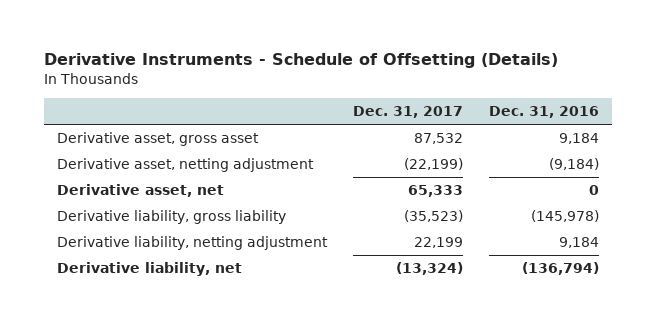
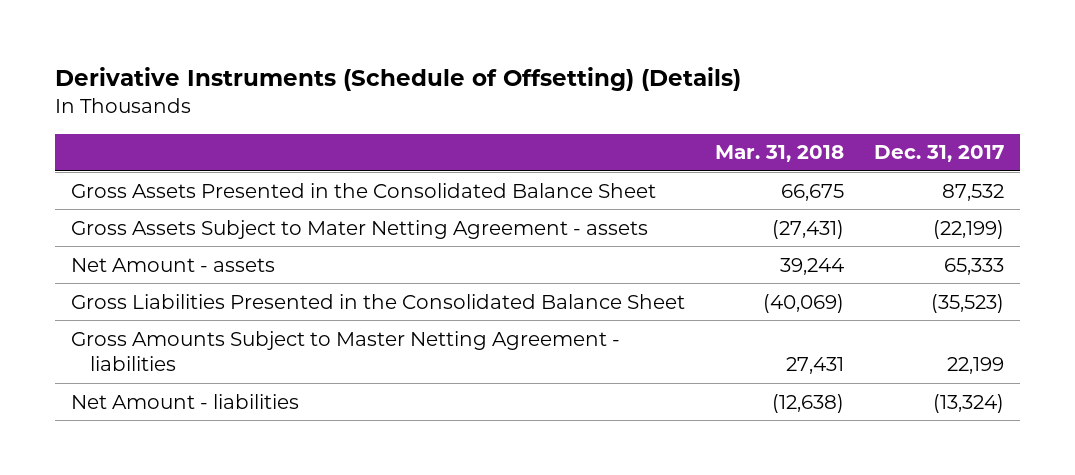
- Derivative Instruments - Schedule of Offsetting (Details)
+ Derivative Instruments (Schedule of Offsetting) (Details)
- | Dec. 31, 2017 | Dec. 31, 2016
+ | Mar. 31, 2018 | Dec. 31, 2017
- Derivative asset, gross asset | 87,532 | 9,184
- Derivative asset, netting adjustment | (22,199) | (9,184)
- Derivative asset, net | 65,333 | 0
- Derivative liability, gross liability | (35,523) | (145,978)
- Derivative liability, netting adjustment | 22,199 | 9,184
- Derivative liability, net | (13,324) | (136,794)
+ Gross Assets Presented in the Consolidated Balance Sheet | 66,675 | 87,532
+ Gross Assets Subject to Mater Netting Agreement - assets | (27,431) | (22,199)
+ Net Amount - assets | 39,244 | 65,333
+ Gross Liabilities Presented in the Consolidated Balance Sheet | (40,069) | (35,523)
+ Gross Amounts Subject to Master Netting Agreement - liabilities | 27,431 | 22,199
+ Net Amount - liabilities | (12,638) | (13,324)

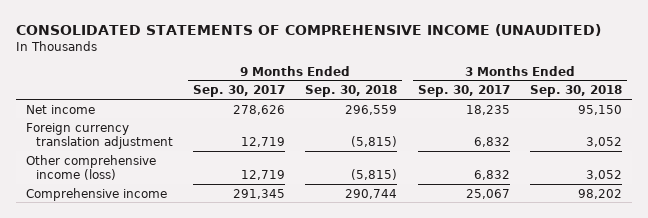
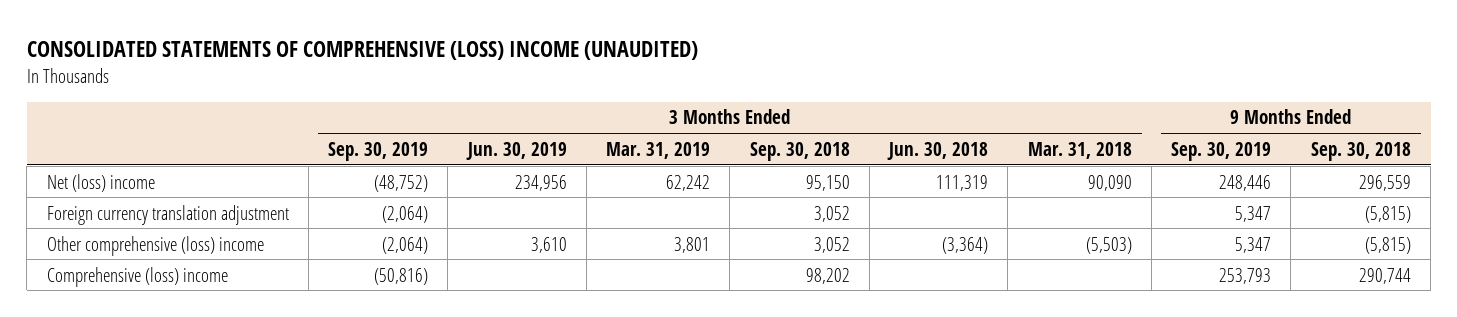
- CONSOLIDATED STATEMENTS OF COMPREHENSIVE INCOME (UNAUDITED)
+ CONSOLIDATED STATEMENTS OF COMPREHENSIVE (LOSS) INCOME (UNAUDITED)
- | 9 Months Ended Sep. 30, 2017 | 9 Months Ended Sep. 30, 2018 | 3 Months Ended Sep. 30, 2017 | 3 Months Ended Sep. 30, 2018
+ | 3 Months Ended Sep. 30, 2019 | 3 Months Ended Jun. 30, 2019 | 3 Months Ended Mar. 31, 2019 | 3 Months Ended Sep. 30, 2018 | 3 Months Ended Jun. 30, 2018 | 3 Months Ended Mar. 31, 2018 | 9 Months Ended Sep. 30, 2019 | 9 Months Ended Sep. 30, 2018
- Net income | 278,626 | 296,559 | 18,235 | 95,150
+ Net (loss) income | (48,752) | 234,956 | 62,242 | 95,150 | 111,319 | 90,090 | 248,446 | 296,559
- Other comprehensive income (loss) | 12,719 | (5,815) | 6,832 | 3,052
- Comprehensive income | 291,345 | 290,744 | 25,067 | 98,202
+ Other comprehensive (loss) income | (2,064) | 3,610 | 3,801 | 3,052 | (3,364) | (5,503) | 5,347 | (5,815)
+ Comprehensive (loss) income | (50,816) | | | 98,202 | | | 253,793 | 290,744

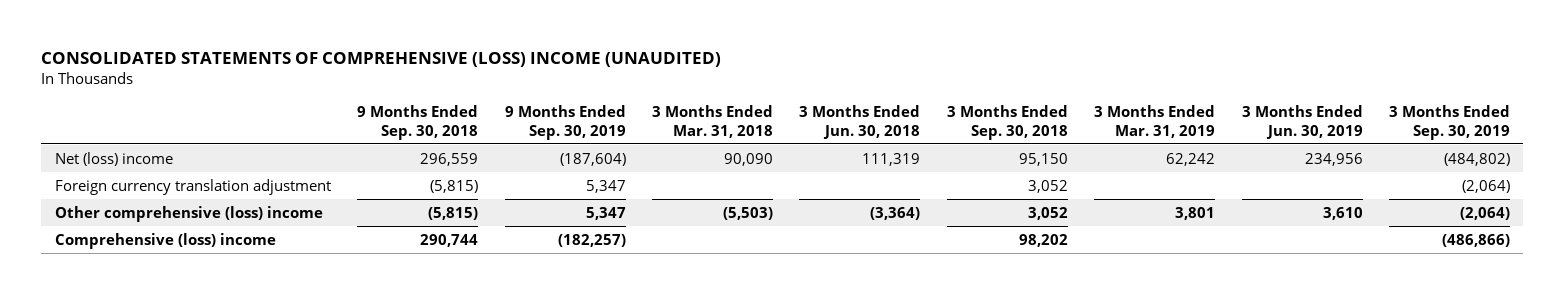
- | 3 Months Ended Sep. 30, 2019 | 3 Months Ended Jun. 30, 2019 | 3 Months Ended Mar. 31, 2019 | 3 Months Ended Sep. 30, 2018 | 3 Months Ended Jun. 30, 2018 | 3 Months Ended Mar. 31, 2018 | 9 Months Ended Sep. 30, 2019 | 9 Months Ended Sep. 30, 2018
+ | 9 Months Ended Sep. 30, 2018 | 9 Months Ended Sep. 30, 2019 | 3 Months Ended Mar. 31, 2018 | 3 Months Ended Jun. 30, 2018 | 3 Months Ended Sep. 30, 2018 | 3 Months Ended Mar. 31, 2019 | 3 Months Ended Jun. 30, 2019 | 3 Months Ended Sep. 30, 2019
- Net (loss) income | (48,752) | 234,956 | 62,242 | 95,150 | 111,319 | 90,090 | 248,446 | 296,559
+ Net (loss) income | 296,559 | (187,604) | 90,090 | 111,319 | 95,150 | 62,242 | 234,956 | (484,802)
- Comprehensive (loss) income | (50,816) | | | 98,202 | | | 253,793 | 290,744
+ Comprehensive (loss) income | 290,744 | (182,257) | | | 98,202 | | | (486,866)

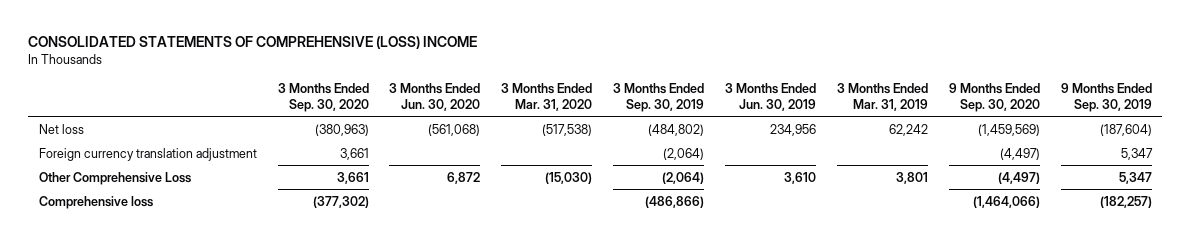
- CONSOLIDATED STATEMENTS OF COMPREHENSIVE (LOSS) INCOME (UNAUDITED)
+ CONSOLIDATED STATEMENTS OF COMPREHENSIVE (LOSS) INCOME
- | 9 Months Ended Sep. 30, 2018 | 9 Months Ended Sep. 30, 2019 | 3 Months Ended Mar. 31, 2018 | 3 Months Ended Jun. 30, 2018 | 3 Months Ended Sep. 30, 2018 | 3 Months Ended Mar. 31, 2019 | 3 Months Ended Jun. 30, 2019 | 3 Months Ended Sep. 30, 2019
+ | 3 Months Ended Sep. 30, 2020 | 3 Months Ended Jun. 30, 2020 | 3 Months Ended Mar. 31, 2020 | 3 Months Ended Sep. 30, 2019 | 3 Months Ended Jun. 30, 2019 | 3 Months Ended Mar. 31, 2019 | 9 Months Ended Sep. 30, 2020 | 9 Months Ended Sep. 30, 2019
- Net (loss) income | 296,559 | (187,604) | 90,090 | 111,319 | 95,150 | 62,242 | 234,956 | (484,802)
+ Net loss | (380,963) | (561,068) | (517,538) | (484,802) | 234,956 | 62,242 | (1,459,569) | (187,604)
- Other comprehensive (loss) income | (5,815) | 5,347 | (5,503) | (3,364) | 3,052 | 3,801 | 3,610 | (2,064)
- Comprehensive (loss) income | 290,744 | (182,257) | | | 98,202 | | | (486,866)
+ Other Comprehensive Loss | 3,661 | 6,872 | (15,030) | (2,064) | 3,610 | 3,801 | (4,497) | 5,347
+ Comprehensive loss | (377,302) | | | (486,866) | | | (1,464,066) | (182,257)

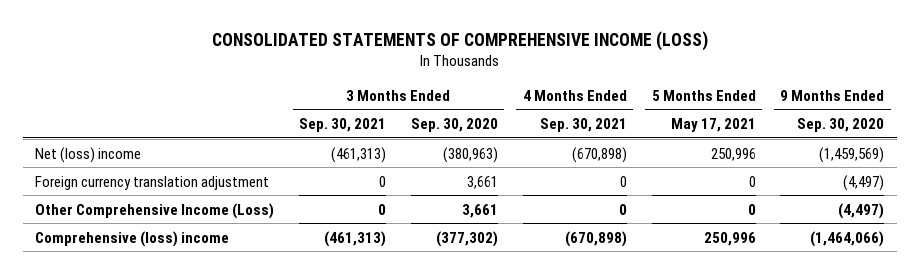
- CONSOLIDATED STATEMENTS OF COMPREHENSIVE (LOSS) INCOME
+ CONSOLIDATED STATEMENTS OF COMPREHENSIVE INCOME (LOSS)
- | 3 Months Ended Sep. 30, 2020 | 3 Months Ended Jun. 30, 2020 | 3 Months Ended Mar. 31, 2020 | 3 Months Ended Sep. 30, 2019 | 3 Months Ended Jun. 30, 2019 | 3 Months Ended Mar. 31, 2019 | 9 Months Ended Sep. 30, 2020 | 9 Months Ended Sep. 30, 2019
+ | 3 Months Ended Sep. 30, 2021 | 3 Months Ended Sep. 30, 2020 | 4 Months Ended Sep. 30, 2021 | 5 Months Ended May 17, 2021 | 9 Months Ended Sep. 30, 2020
- Net loss | (380,963) | (561,068) | (517,538) | (484,802) | 234,956 | 62,242 | (1,459,569) | (187,604)
+ Net (loss) income | (461,313) | (380,963) | (670,898) | 250,996 | (1,459,569)
- Other Comprehensive Loss | 3,661 | 6,872 | (15,030) | (2,064) | 3,610 | 3,801 | (4,497) | 5,347
- Comprehensive loss | (377,302) | | | (486,866) | | | (1,464,066) | (182,257)
+ Other Comprehensive Income (Loss) | 0 | 3,661 | 0 | 0 | (4,497)
+ Comprehensive (loss) income | (461,313) | (377,302) | (670,898) | 250,996 | (1,464,066)

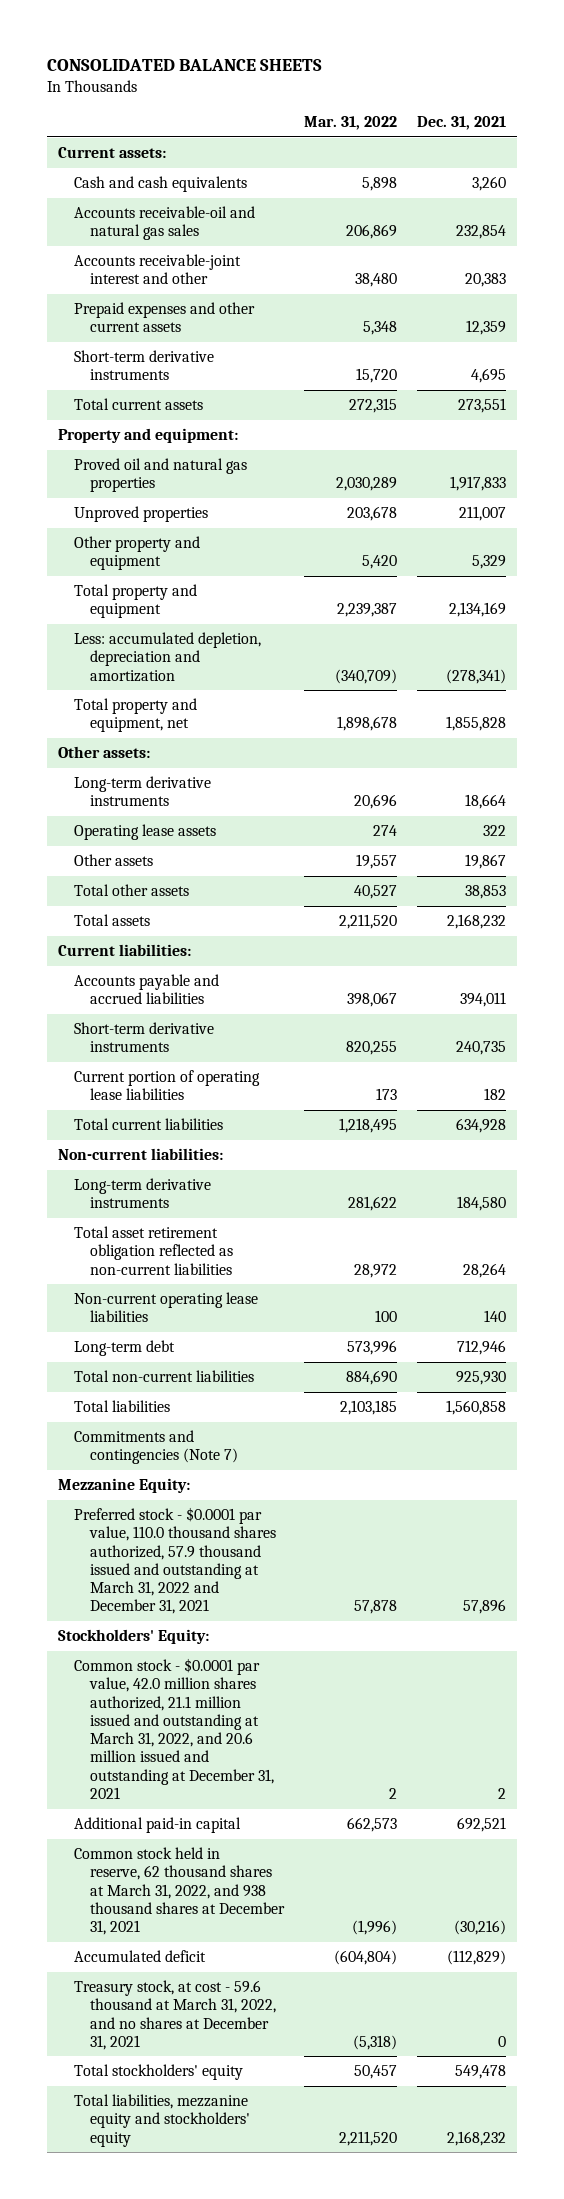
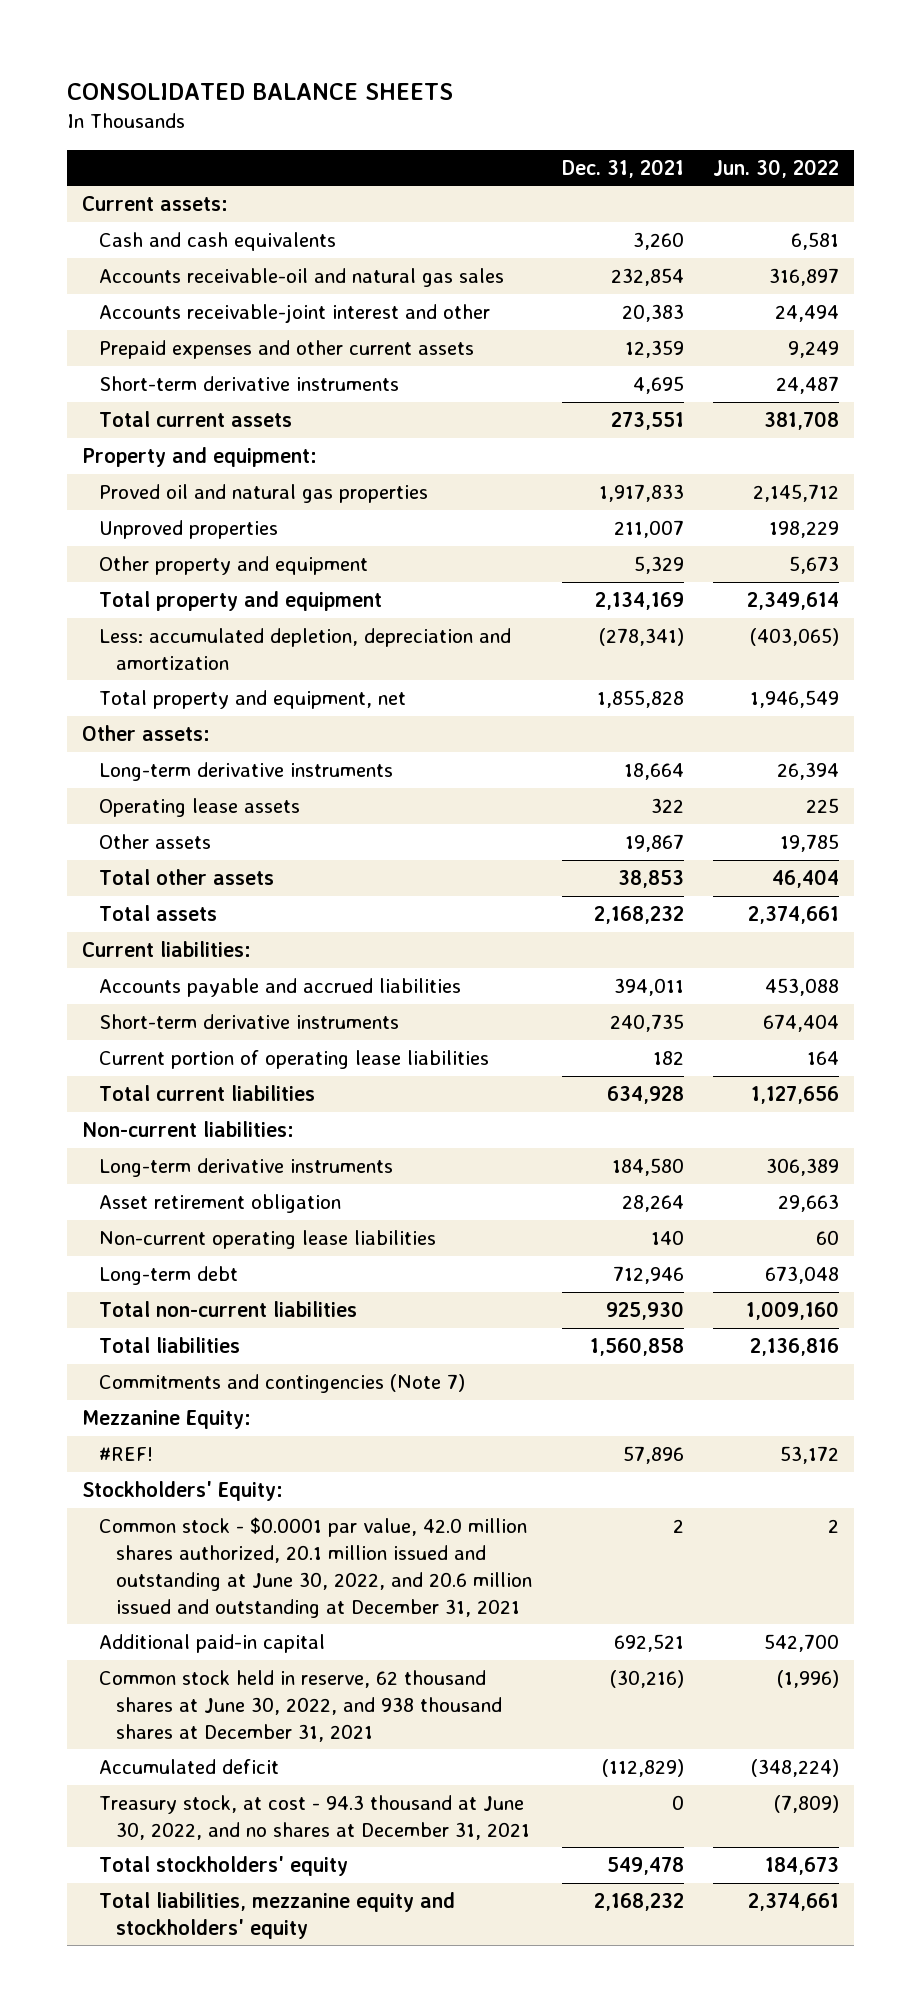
- | Mar. 31, 2022 | Dec. 31, 2021
+ | Dec. 31, 2021 | Jun. 30, 2022
- Total asset retirement obligation reflected as non-current liabilities | 28,972 | 28,264
+ Asset retirement obligation | 28,264 | 29,663
- Preferred stock - $0.0001 par value, 110.0 thousand shares authorized, 57.9 thousand issued and outstanding at March 31, 2022 and December 31, 2021 | 57,878 | 57,896
+ #REF! | 57,896 | 53,172
- Common stock - $0.0001 par value, 42.0 million shares authorized, 21.1 million issued and outstanding at March 31, 2022, and 20.6 million issued and outstanding at December 31, 2021 | 2 | 2
+ Common stock - $0.0001 par value, 42.0 million shares authorized, 20.1 million issued and outstanding at June 30, 2022, and 20.6 million issued and outstanding at December 31, 2021 | 2 | 2
- Common stock held in reserve, 62 thousand shares at March 31, 2022, and 938 thousand shares at December 31, 2021 | (1,996) | (30,216)
+ Common stock held in reserve, 62 thousand shares at June 30, 2022, and 938 thousand shares at December 31, 2021 | (30,216) | (1,996)
- Treasury stock, at cost - 59.6 thousand at March 31, 2022, and no shares at December 31, 2021 | (5,318) | 0
+ Treasury stock, at cost - 94.3 thousand at June 30, 2022, and no shares at December 31, 2021 | 0 | (7,809)

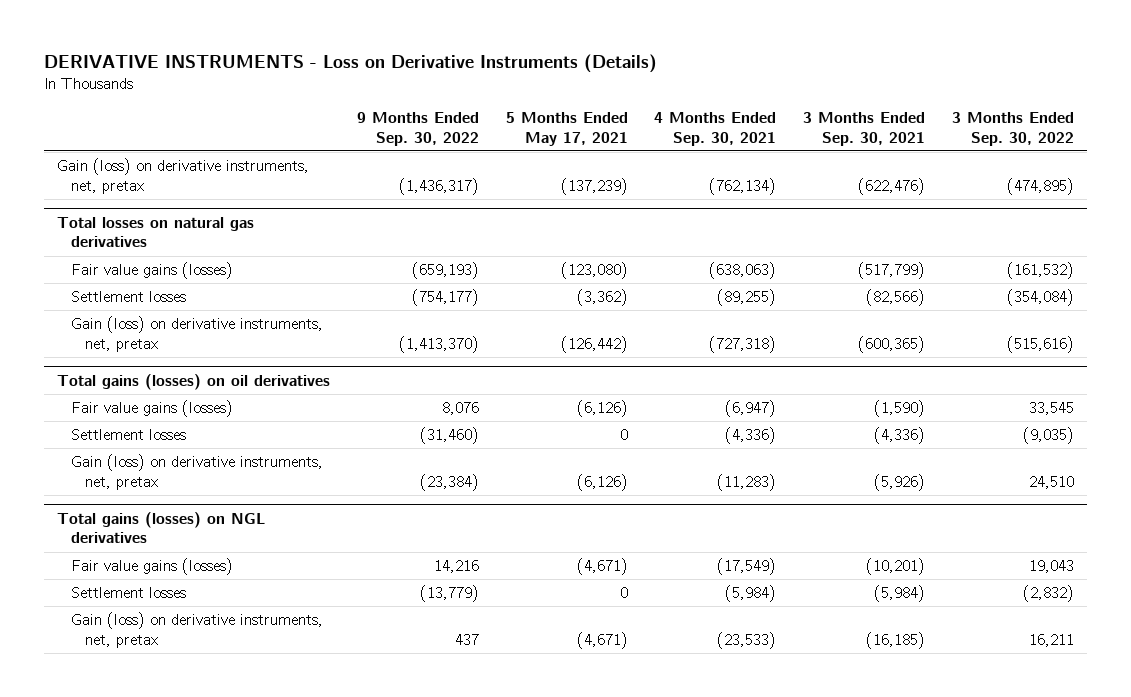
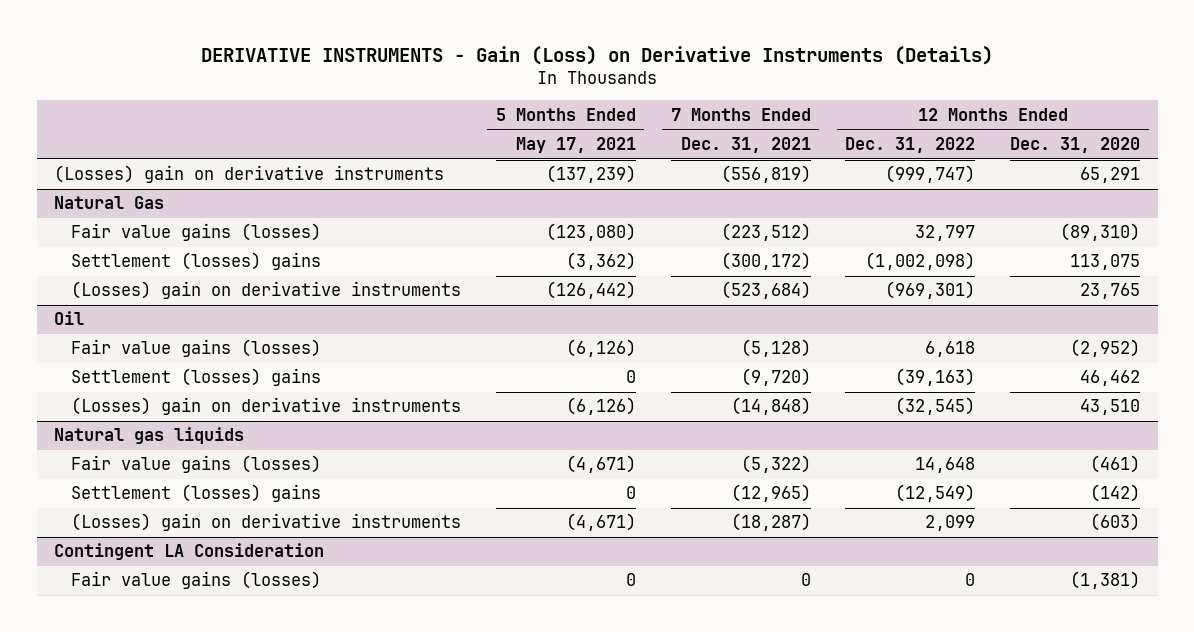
- DERIVATIVE INSTRUMENTS - Loss on Derivative Instruments (Details)
+ DERIVATIVE INSTRUMENTS - Gain (Loss) on Derivative Instruments (Details)
- | 9 Months Ended Sep. 30, 2022 | 5 Months Ended May 17, 2021 | 4 Months Ended Sep. 30, 2021 | 3 Months Ended Sep. 30, 2021 | 3 Months Ended Sep. 30, 2022
+ | 5 Months Ended May 17, 2021 | 7 Months Ended Dec. 31, 2021 | 12 Months Ended Dec. 31, 2022 | 12 Months Ended Dec. 31, 2020
- Gain (loss) on derivative instruments, net, pretax | (1,436,317) | (137,239) | (762,134) | (622,476) | (474,895)
- Total losses on natural gas derivatives
+ (Losses) gain on derivative instruments | (137,239) | (556,819) | (999,747) | 65,291
+ Natural Gas
- Settlement losses | (754,177) | (3,362) | (89,255) | (82,566) | (354,084)
- Gain (loss) on derivative instruments, net, pretax | (1,413,370) | (126,442) | (727,318) | (600,365) | (515,616)
- Total gains (losses) on oil derivatives
+ Settlement (losses) gains | (3,362) | (300,172) | (1,002,098) | 113,075
+ (Losses) gain on derivative instruments | (126,442) | (523,684) | (969,301) | 23,765
+ Oil
- Settlement losses | (31,460) | 0 | (4,336) | (4,336) | (9,035)
- Gain (loss) on derivative instruments, net, pretax | (23,384) | (6,126) | (11,283) | (5,926) | 24,510
- Total gains (losses) on NGL derivatives
+ Settlement (losses) gains | 0 | (9,720) | (39,163) | 46,462
+ (Losses) gain on derivative instruments | (6,126) | (14,848) | (32,545) | 43,510
+ Natural gas liquids
- Settlement losses | (13,779) | 0 | (5,984) | (5,984) | (2,832)
- Gain (loss) on derivative instruments, net, pretax | 437 | (4,671) | (23,533) | (16,185) | 16,211
+ Settlement (losses) gains | 0 | (12,965) | (12,549) | (142)
+ (Losses) gain on derivative instruments | (4,671) | (18,287) | 2,099 | (603)
+ Contingent LA Consideration
+ Fair value gains (losses) | 0 | 0 | 0 | (1,381)

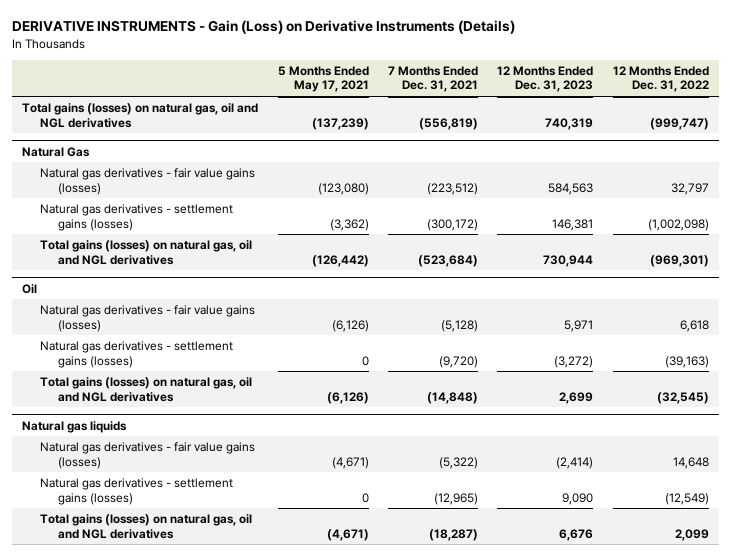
- | 5 Months Ended May 17, 2021 | 7 Months Ended Dec. 31, 2021 | 12 Months Ended Dec. 31, 2022 | 12 Months Ended Dec. 31, 2020
+ | 5 Months Ended May 17, 2021 | 7 Months Ended Dec. 31, 2021 | 12 Months Ended Dec. 31, 2023 | 12 Months Ended Dec. 31, 2022
- (Losses) gain on derivative instruments | (137,239) | (556,819) | (999,747) | 65,291
+ Total gains (losses) on natural gas, oil and NGL derivatives | (137,239) | (556,819) | 740,319 | (999,747)
@ Natural Gas
- Fair value gains (losses) | (123,080) | (223,512) | 32,797 | (89,310)
- Settlement (losses) gains | (3,362) | (300,172) | (1,002,098) | 113,075
- (Losses) gain on derivative instruments | (126,442) | (523,684) | (969,301) | 23,765
+ Natural gas derivatives - fair value gains (losses) | (123,080) | (223,512) | 584,563 | 32,797
+ Natural gas derivatives - settlement gains (losses) | (3,362) | (300,172) | 146,381 | (1,002,098)
+ Total gains (losses) on natural gas, oil and NGL derivatives | (126,442) | (523,684) | 730,944 | (969,301)
@ Oil
- Fair value gains (losses) | (6,126) | (5,128) | 6,618 | (2,952)
- Settlement (losses) gains | 0 | (9,720) | (39,163) | 46,462
- (Losses) gain on derivative instruments | (6,126) | (14,848) | (32,545) | 43,510
+ Natural gas derivatives - fair value gains (losses) | (6,126) | (5,128) | 5,971 | 6,618
+ Natural gas derivatives - settlement gains (losses) | 0 | (9,720) | (3,272) | (39,163)
+ Total gains (losses) on natural gas, oil and NGL derivatives | (6,126) | (14,848) | 2,699 | (32,545)
@ Natural gas liquids
- Fair value gains (losses) | (4,671) | (5,322) | 14,648 | (461)
- Settlement (losses) gains | 0 | (12,965) | (12,549) | (142)
- (Losses) gain on derivative instruments | (4,671) | (18,287) | 2,099 | (603)
- Contingent LA Consideration
- Fair value gains (losses) | 0 | 0 | 0 | (1,381)
@ Natural gas liquids
+ Natural gas derivatives - fair value gains (losses) | (4,671) | (5,322) | (2,414) | 14,648
+ Natural gas derivatives - settlement gains (losses) | 0 | (12,965) | 9,090 | (12,549)
+ Total gains (losses) on natural gas, oil and NGL derivatives | (4,671) | (18,287) | 6,676 | 2,099

